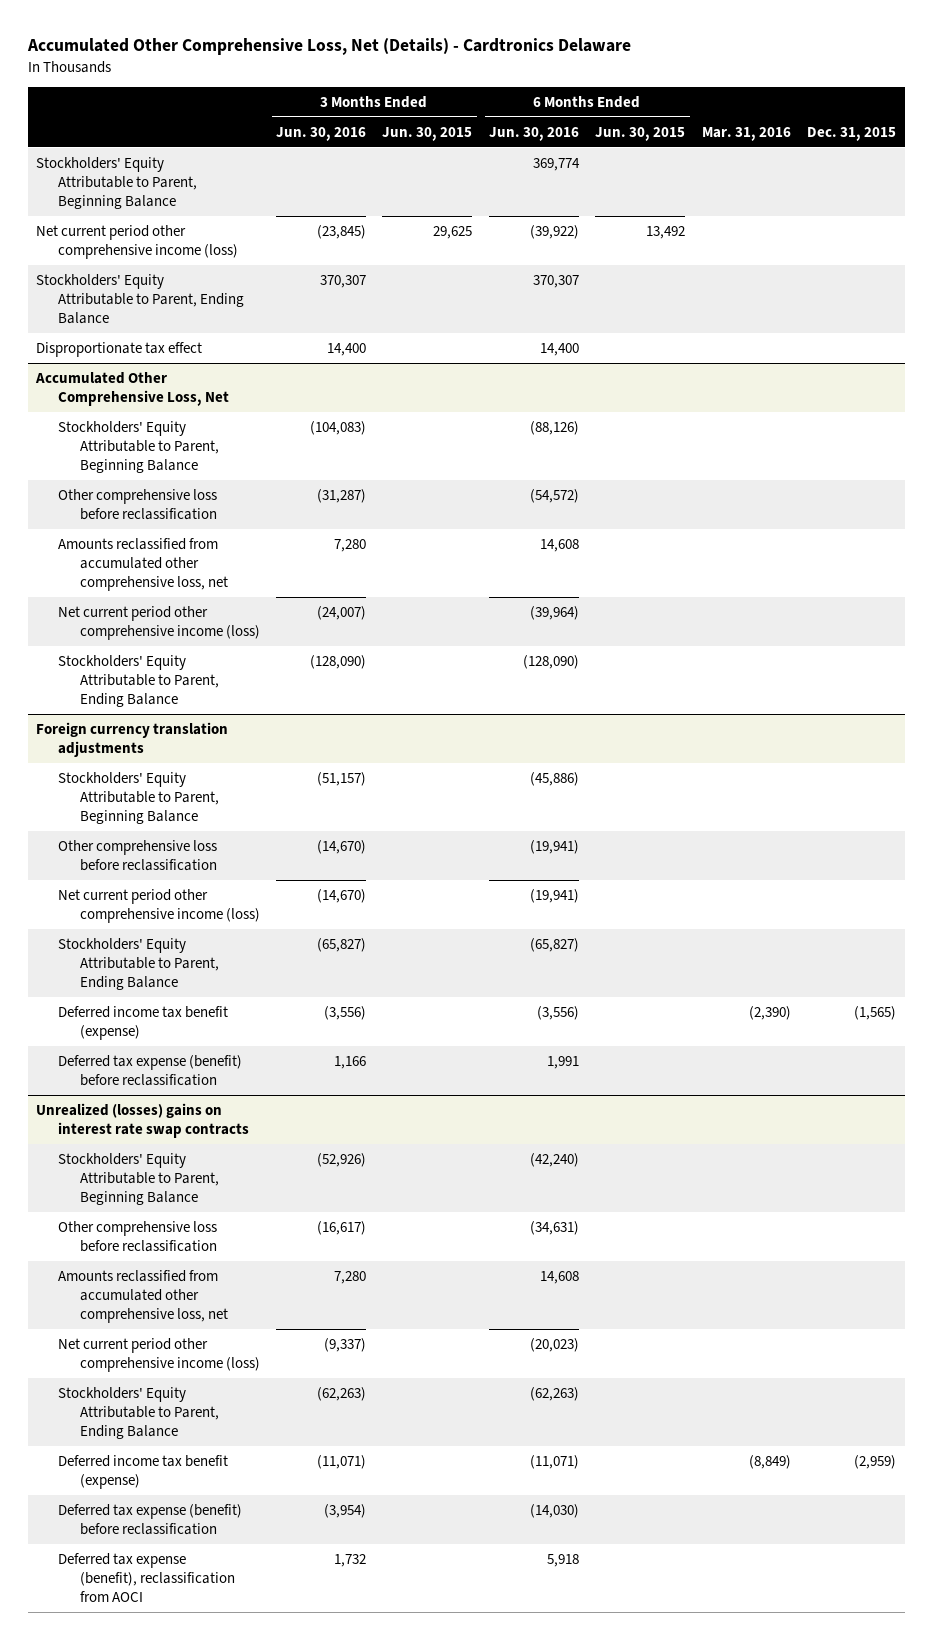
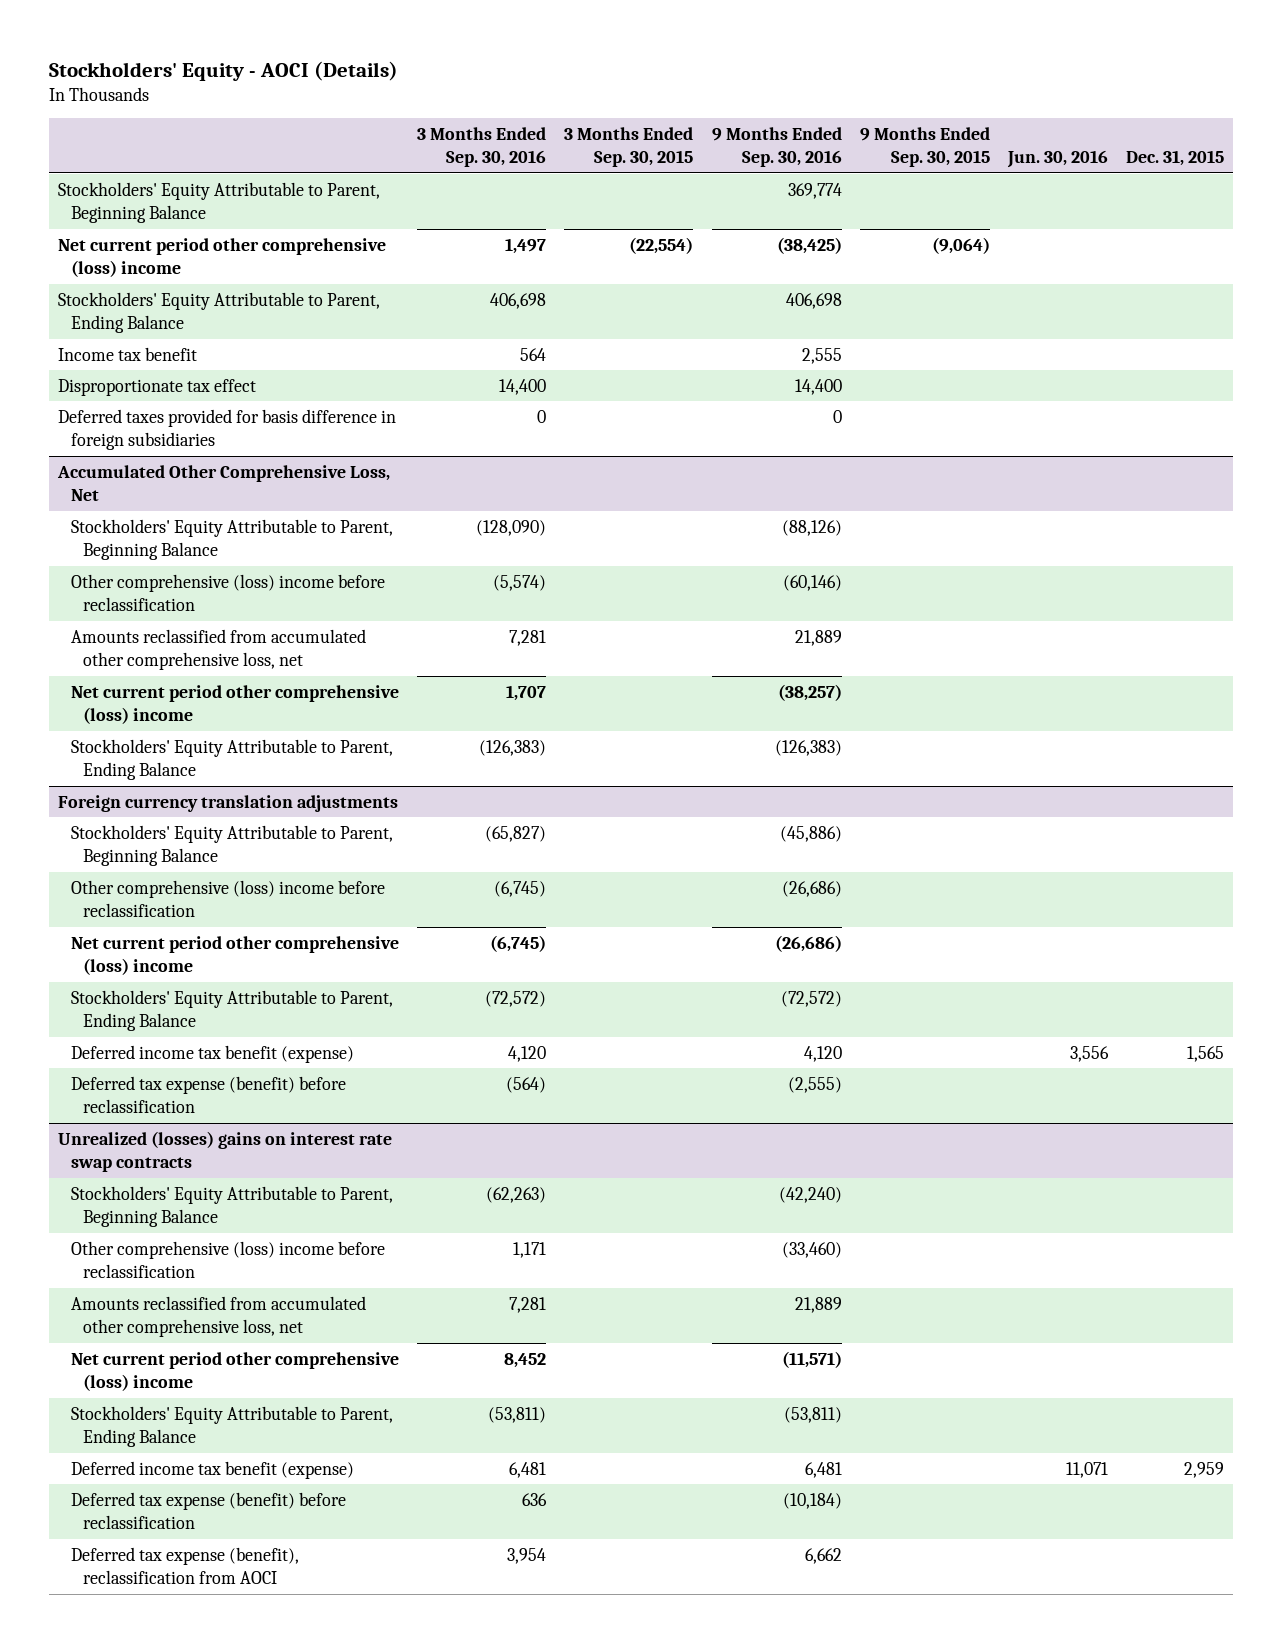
- Accumulated Other Comprehensive Loss, Net (Details) - Cardtronics Delaware
+ Stockholders' Equity - AOCI (Details)
- | 3 Months Ended Jun. 30, 2016 | 3 Months Ended Jun. 30, 2015 | 6 Months Ended Jun. 30, 2016 | 6 Months Ended Jun. 30, 2015 | Mar. 31, 2016 | Dec. 31, 2015
+ | 3 Months Ended Sep. 30, 2016 | 3 Months Ended Sep. 30, 2015 | 9 Months Ended Sep. 30, 2016 | 9 Months Ended Sep. 30, 2015 | Jun. 30, 2016 | Dec. 31, 2015
- Net current period other comprehensive income (loss) | (23,845) | 29,625 | (39,922) | 13,492 | |
+ Net current period other comprehensive (loss) income | 1,497 | (22,554) | (38,425) | (9,064) | |
+ Income tax benefit | 564 | | 2,555 | | |
+ Deferred taxes provided for basis difference in foreign subsidiaries | 0 | | 0 | | |
@ Accumulated Other Comprehensive Loss, Net
- Other comprehensive loss before reclassification | (31,287) | | (54,572) | | |
+ Other comprehensive (loss) income before reclassification | (5,574) | | (60,146) | | |
- Net current period other comprehensive income (loss) | (24,007) | | (39,964) | | |
+ Net current period other comprehensive (loss) income | 1,707 | | (38,257) | | |
@ Foreign currency translation adjustments
- Other comprehensive loss before reclassification | (14,670) | | (19,941) | | |
- Net current period other comprehensive income (loss) | (14,670) | | (19,941) | | |
+ Other comprehensive (loss) income before reclassification | (6,745) | | (26,686) | | |
+ Net current period other comprehensive (loss) income | (6,745) | | (26,686) | | |
- Deferred income tax benefit (expense) | (3,556) | | (3,556) | | (2,390) | (1,565)
+ Deferred income tax benefit (expense) | 4,120 | | 4,120 | | 3,556 | 1,565
@ Unrealized (losses) gains on interest rate swap contracts
- Other comprehensive loss before reclassification | (16,617) | | (34,631) | | |
+ Other comprehensive (loss) income before reclassification | 1,171 | | (33,460) | | |
- Net current period other comprehensive income (loss) | (9,337) | | (20,023) | | |
+ Net current period other comprehensive (loss) income | 8,452 | | (11,571) | | |
- Deferred income tax benefit (expense) | (11,071) | | (11,071) | | (8,849) | (2,959)
+ Deferred income tax benefit (expense) | 6,481 | | 6,481 | | 11,071 | 2,959

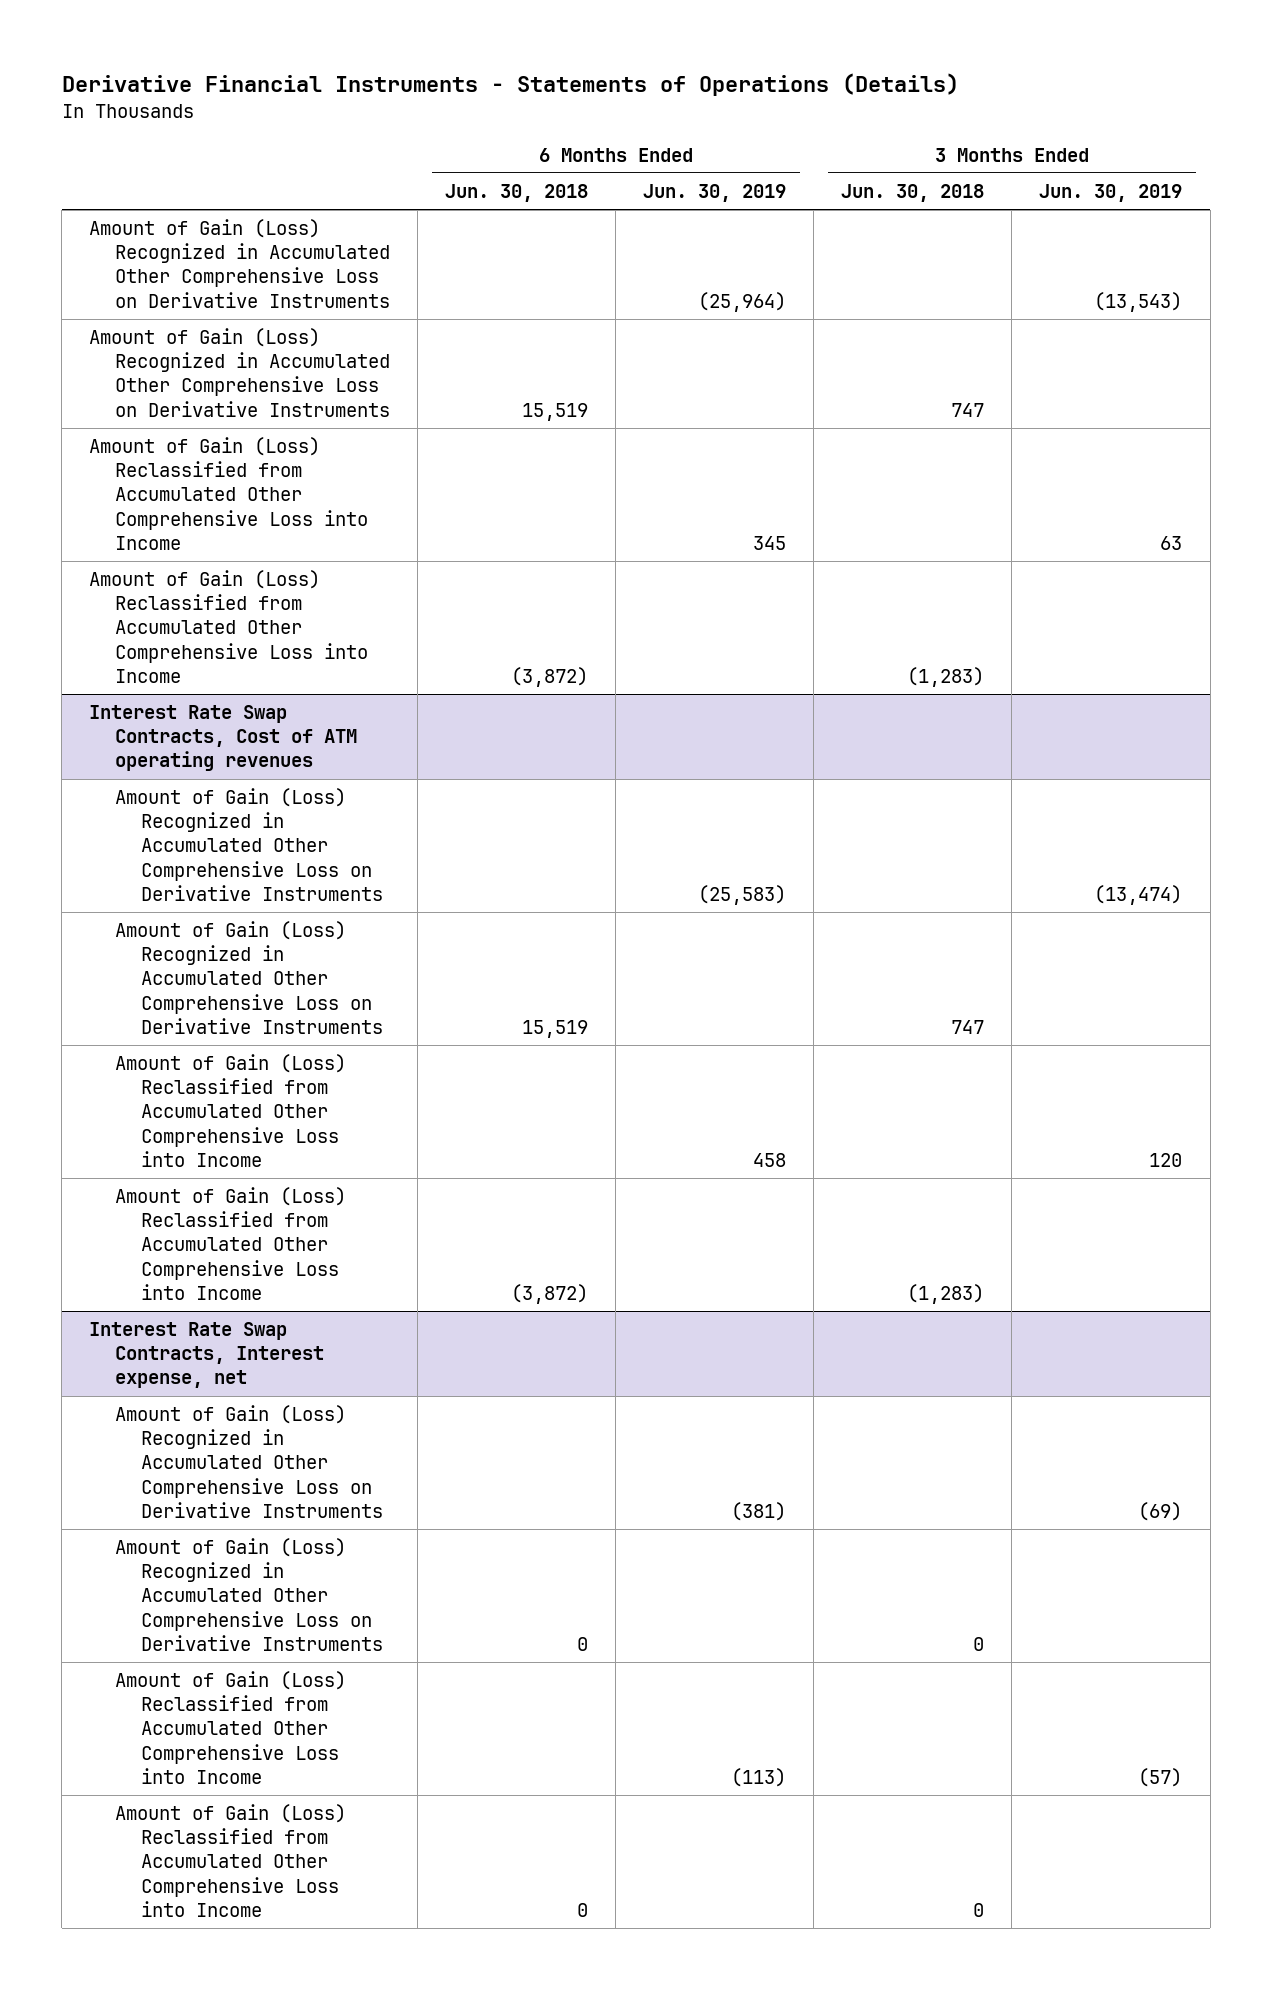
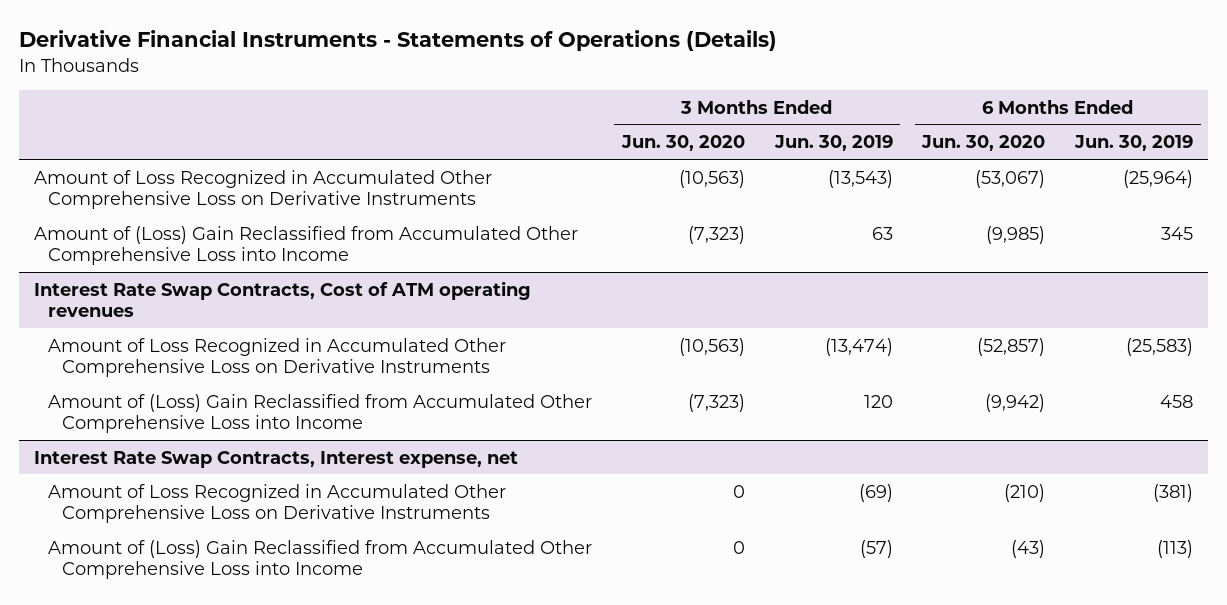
- | 6 Months Ended Jun. 30, 2018 | 6 Months Ended Jun. 30, 2019 | 3 Months Ended Jun. 30, 2018 | 3 Months Ended Jun. 30, 2019
+ | 3 Months Ended Jun. 30, 2020 | 3 Months Ended Jun. 30, 2019 | 6 Months Ended Jun. 30, 2020 | 6 Months Ended Jun. 30, 2019
- Amount of Gain (Loss) Recognized in Accumulated Other Comprehensive Loss on Derivative Instruments | | (25,964) | | (13,543)
- Amount of Gain (Loss) Recognized in Accumulated Other Comprehensive Loss on Derivative Instruments | 15,519 | | 747 |
- Amount of Gain (Loss) Reclassified from Accumulated Other Comprehensive Loss into Income | | 345 | | 63
- Amount of Gain (Loss) Reclassified from Accumulated Other Comprehensive Loss into Income | (3,872) | | (1,283) |
+ Amount of Loss Recognized in Accumulated Other Comprehensive Loss on Derivative Instruments | (10,563) | (13,543) | (53,067) | (25,964)
+ Amount of (Loss) Gain Reclassified from Accumulated Other Comprehensive Loss into Income | (7,323) | 63 | (9,985) | 345
@ Interest Rate Swap Contracts, Cost of ATM operating revenues
- Amount of Gain (Loss) Recognized in Accumulated Other Comprehensive Loss on Derivative Instruments | | (25,583) | | (13,474)
- Amount of Gain (Loss) Recognized in Accumulated Other Comprehensive Loss on Derivative Instruments | 15,519 | | 747 |
- Amount of Gain (Loss) Reclassified from Accumulated Other Comprehensive Loss into Income | | 458 | | 120
- Amount of Gain (Loss) Reclassified from Accumulated Other Comprehensive Loss into Income | (3,872) | | (1,283) |
+ Amount of Loss Recognized in Accumulated Other Comprehensive Loss on Derivative Instruments | (10,563) | (13,474) | (52,857) | (25,583)
+ Amount of (Loss) Gain Reclassified from Accumulated Other Comprehensive Loss into Income | (7,323) | 120 | (9,942) | 458
@ Interest Rate Swap Contracts, Interest expense, net
- Amount of Gain (Loss) Recognized in Accumulated Other Comprehensive Loss on Derivative Instruments | | (381) | | (69)
- Amount of Gain (Loss) Recognized in Accumulated Other Comprehensive Loss on Derivative Instruments | 0 | | 0 |
- Amount of Gain (Loss) Reclassified from Accumulated Other Comprehensive Loss into Income | | (113) | | (57)
- Amount of Gain (Loss) Reclassified from Accumulated Other Comprehensive Loss into Income | 0 | | 0 |
+ Amount of Loss Recognized in Accumulated Other Comprehensive Loss on Derivative Instruments | 0 | (69) | (210) | (381)
+ Amount of (Loss) Gain Reclassified from Accumulated Other Comprehensive Loss into Income | 0 | (57) | (43) | (113)

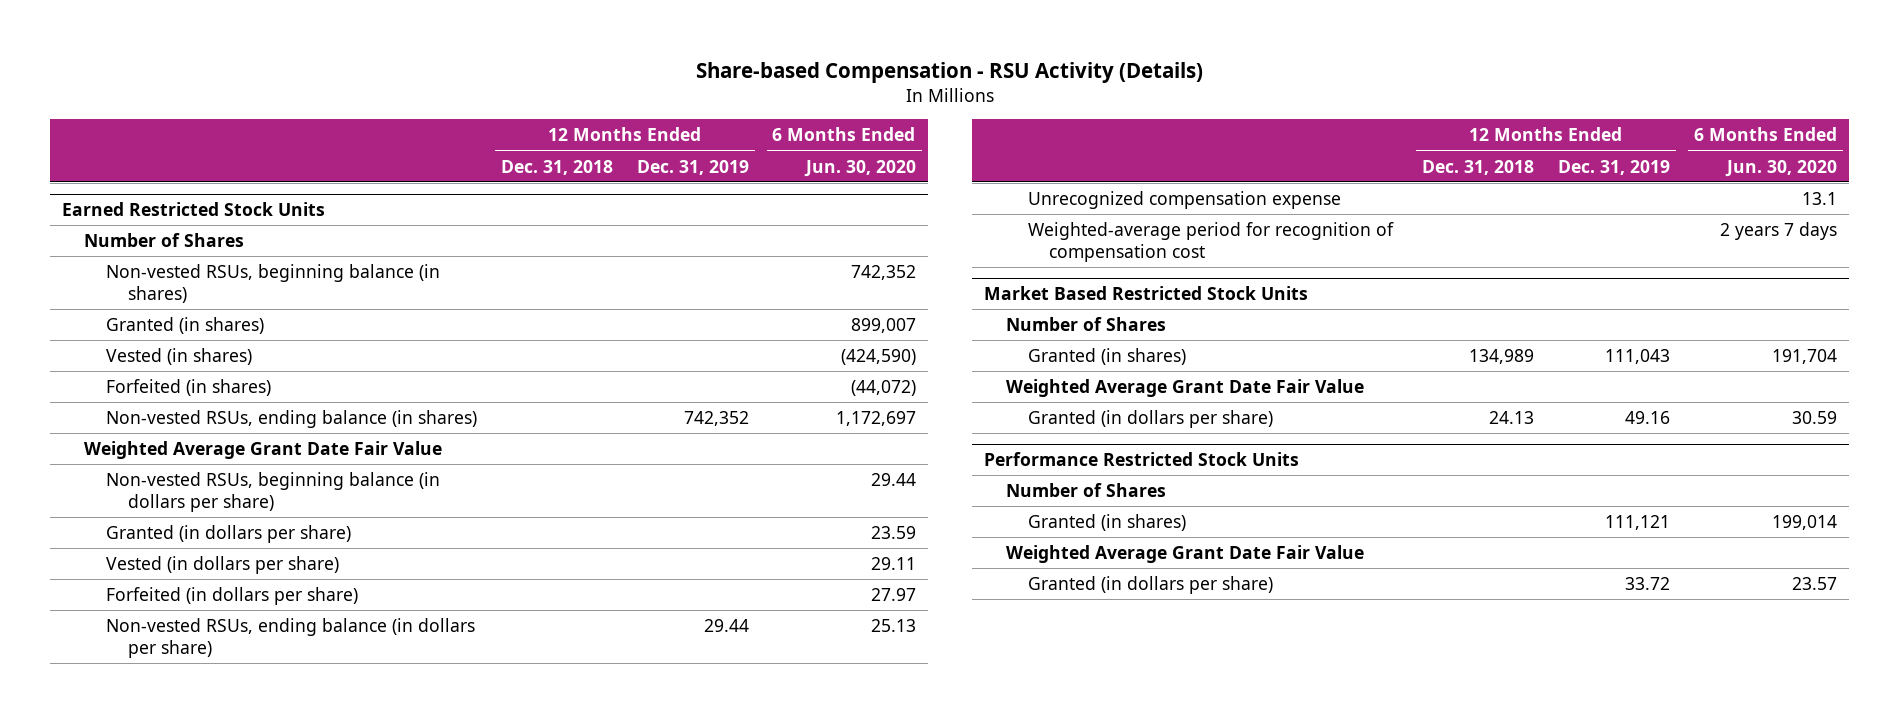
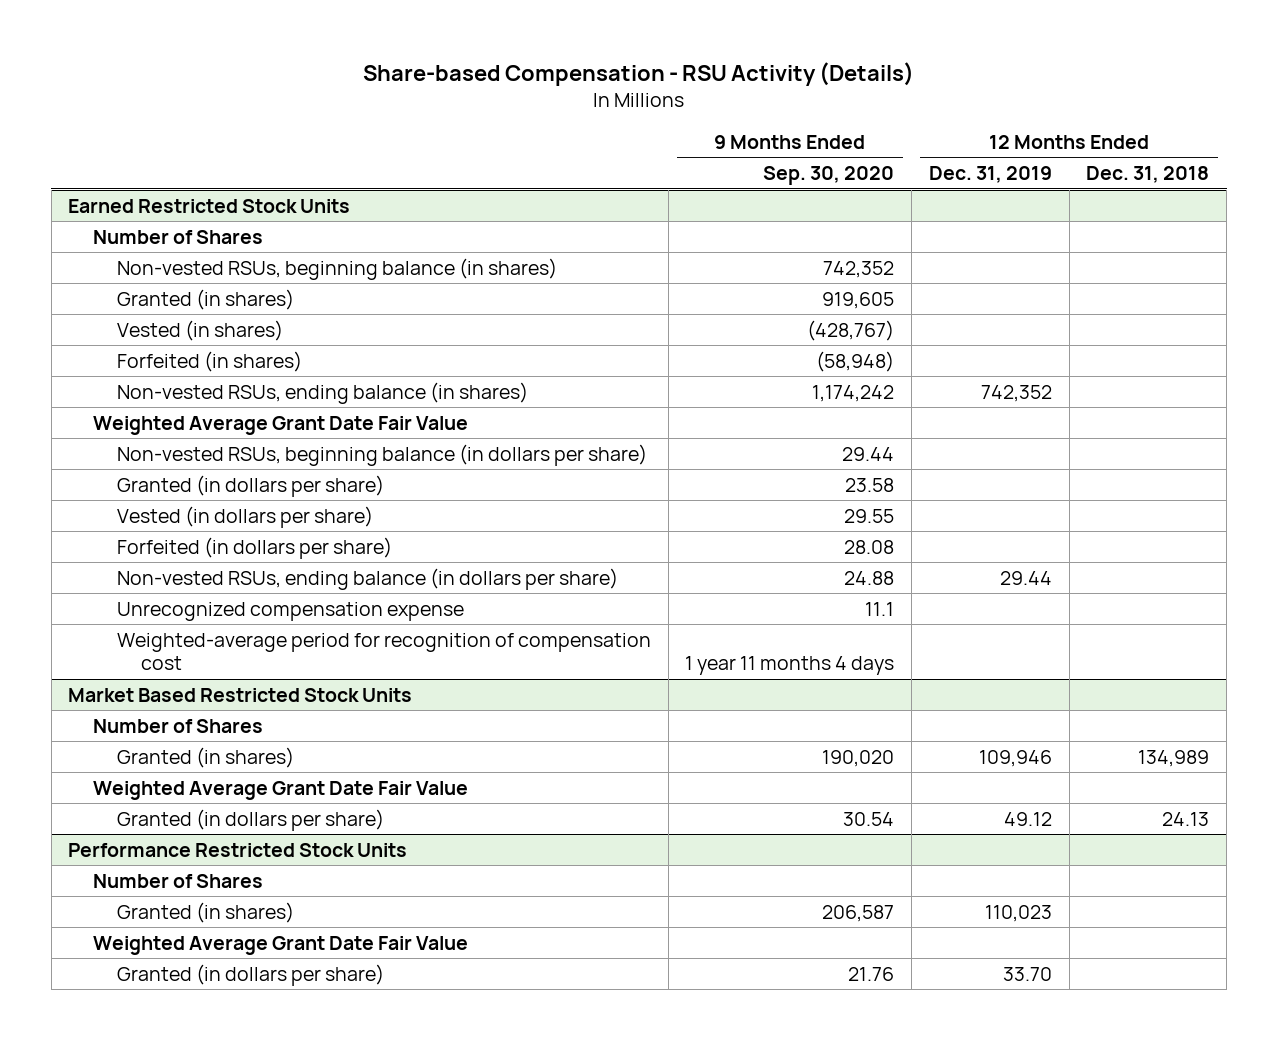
- | 12 Months Ended Dec. 31, 2018 | 12 Months Ended Dec. 31, 2019 | 6 Months Ended Jun. 30, 2020
+ | 9 Months Ended Sep. 30, 2020 | 12 Months Ended Dec. 31, 2019 | 12 Months Ended Dec. 31, 2018
@ Market Based Restricted Stock Units
- Granted (in shares) | 134,989 | 111,043 | 191,704
+ Granted (in shares) | 190,020 | 109,946 | 134,989
- Granted (in dollars per share) | 24.13 | 49.16 | 30.59
+ Granted (in dollars per share) | 30.54 | 49.12 | 24.13
@ Performance Restricted Stock Units
- Granted (in shares) | | 111,121 | 199,014
+ Granted (in shares) | 206,587 | 110,023 |
- Granted (in dollars per share) | | 33.72 | 23.57
+ Granted (in dollars per share) | 21.76 | 33.70 |

